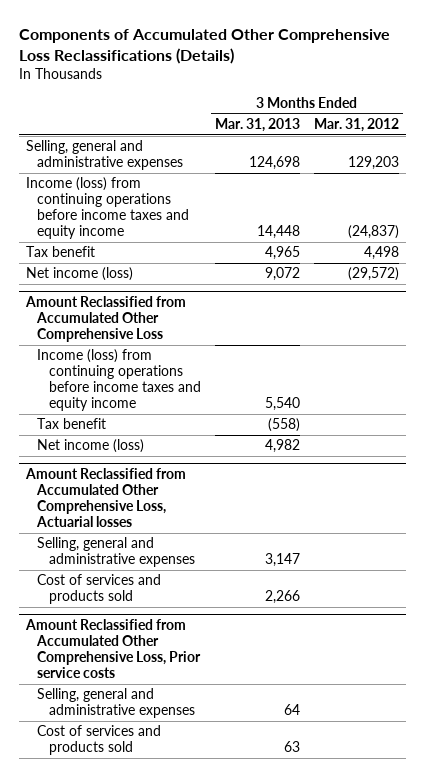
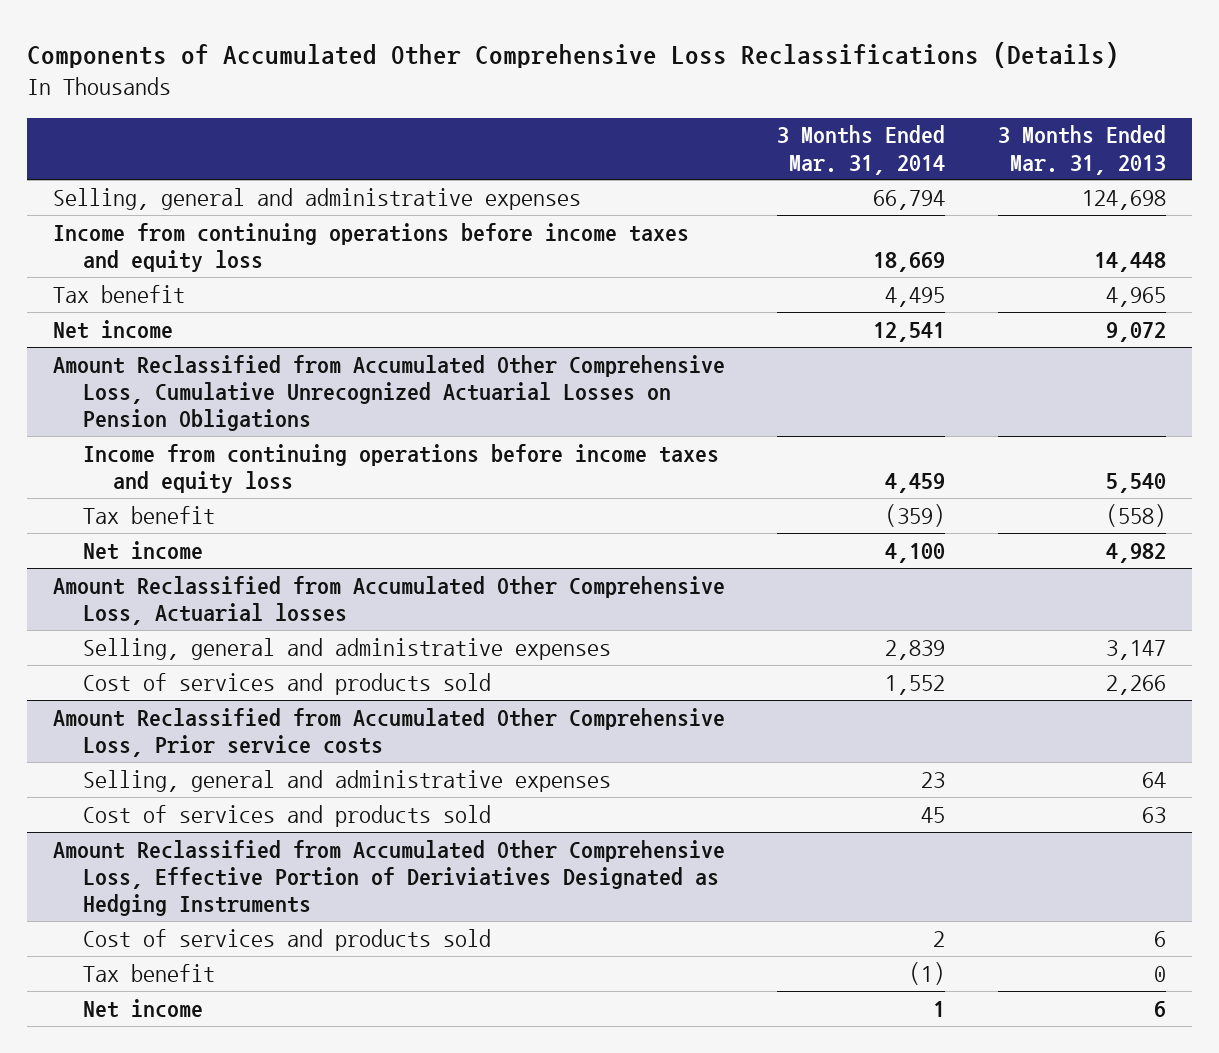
- | 3 Months Ended Mar. 31, 2013 | 3 Months Ended Mar. 31, 2012
+ | 3 Months Ended Mar. 31, 2014 | 3 Months Ended Mar. 31, 2013
- Income (loss) from continuing operations before income taxes and equity income | 14,448 | (24,837)
+ Income from continuing operations before income taxes and equity loss | 18,669 | 14,448
- Net income (loss) | 9,072 | (29,572)
- Amount Reclassified from Accumulated Other Comprehensive Loss
- Income (loss) from continuing operations before income taxes and equity income | 5,540 |
+ Net income | 12,541 | 9,072
+ Amount Reclassified from Accumulated Other Comprehensive Loss, Cumulative Unrecognized Actuarial Losses on Pension Obligations
+ Income from continuing operations before income taxes and equity loss | 4,459 | 5,540
- Net income (loss) | 4,982 |
+ Net income | 4,100 | 4,982
+ Amount Reclassified from Accumulated Other Comprehensive Loss, Effective Portion of Deriviatives Designated as Hedging Instruments
+ Cost of services and products sold | 2 | 6
+ Tax benefit | (1) | 0
+ Net income | 1 | 6

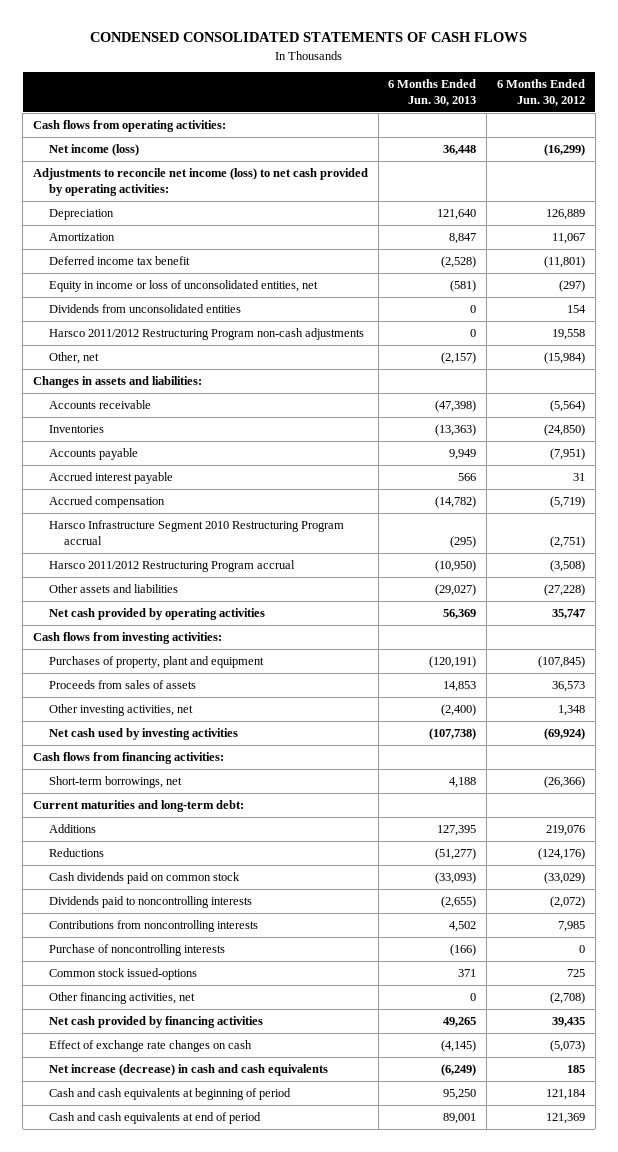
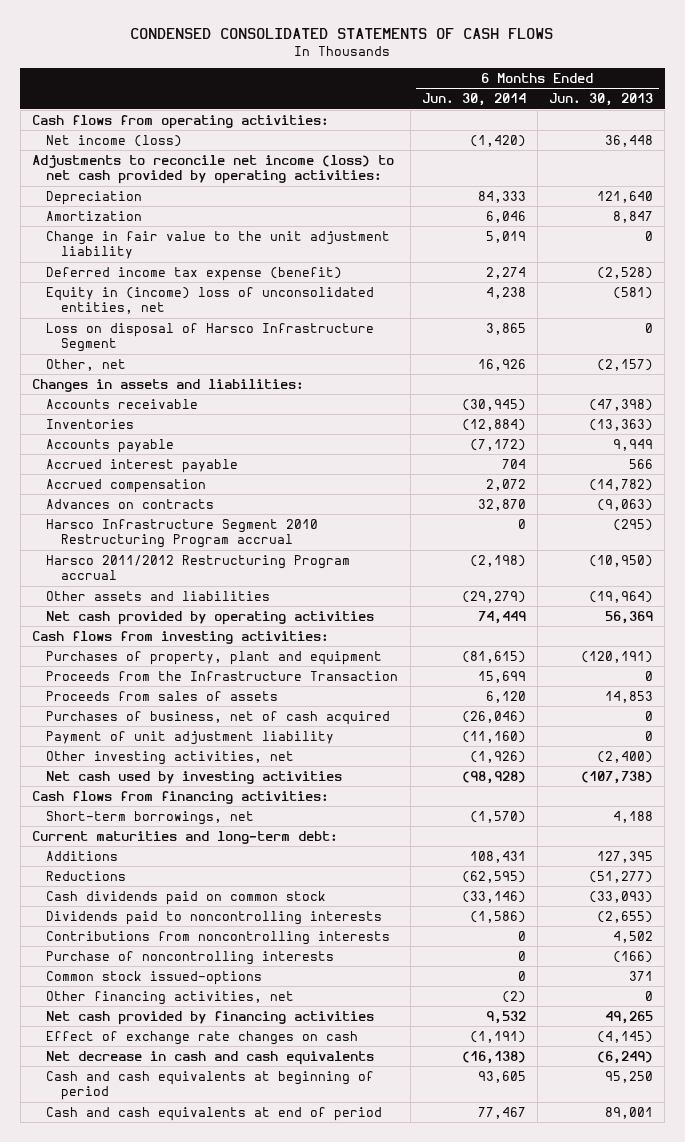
- | 6 Months Ended Jun. 30, 2013 | 6 Months Ended Jun. 30, 2012
+ | 6 Months Ended Jun. 30, 2014 | 6 Months Ended Jun. 30, 2013
- Deferred income tax benefit | (2,528) | (11,801)
- Equity in income or loss of unconsolidated entities, net | (581) | (297)
- Dividends from unconsolidated entities | 0 | 154
- Harsco 2011/2012 Restructuring Program non-cash adjustments | 0 | 19,558
+ Change in fair value to the unit adjustment liability | 5,019 | 0
+ Deferred income tax expense (benefit) | 2,274 | (2,528)
+ Equity in (income) loss of unconsolidated entities, net | 4,238 | (581)
+ Loss on disposal of Harsco Infrastructure Segment | 3,865 | 0
+ Advances on contracts | 32,870 | (9,063)
- Other assets and liabilities | (29,027) | (27,228)
+ Other assets and liabilities | (29,279) | (19,964)
+ Proceeds from the Infrastructure Transaction | 15,699 | 0
+ Purchases of business, net of cash acquired | (26,046) | 0
+ Payment of unit adjustment liability | (11,160) | 0
- Net increase (decrease) in cash and cash equivalents | (6,249) | 185
+ Net decrease in cash and cash equivalents | (16,138) | (6,249)

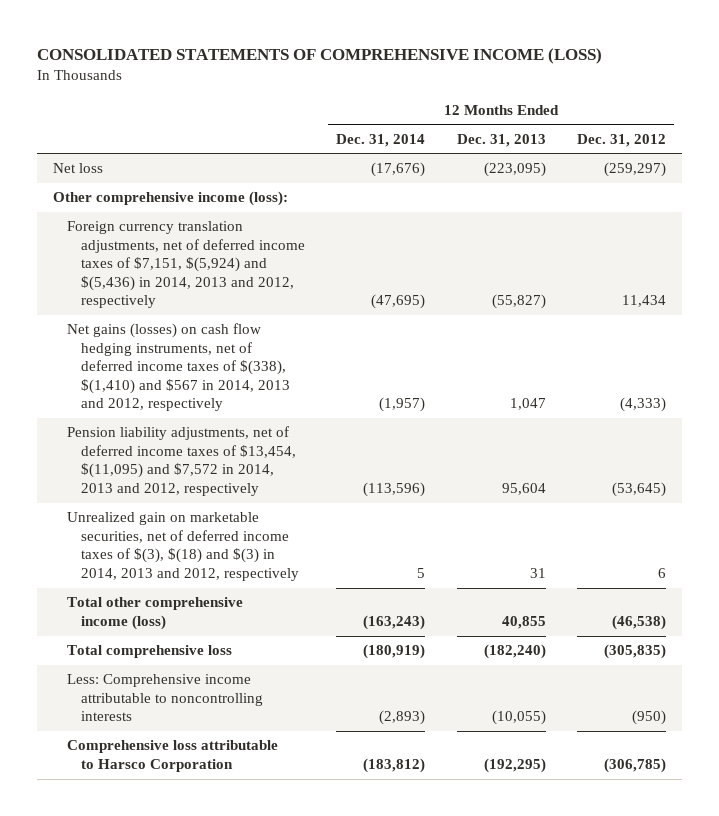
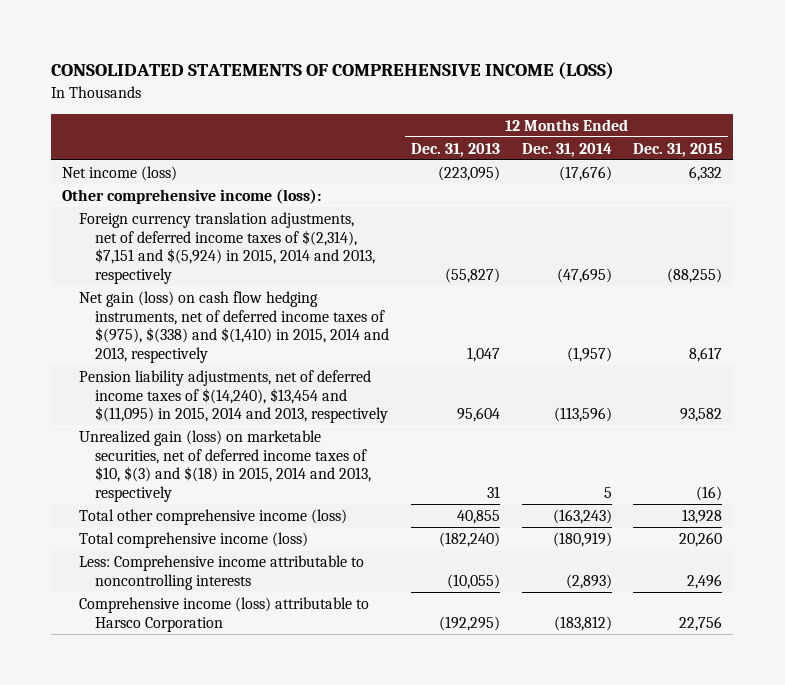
- | 12 Months Ended Dec. 31, 2014 | 12 Months Ended Dec. 31, 2013 | 12 Months Ended Dec. 31, 2012
+ | 12 Months Ended Dec. 31, 2013 | 12 Months Ended Dec. 31, 2014 | 12 Months Ended Dec. 31, 2015
- Net loss | (17,676) | (223,095) | (259,297)
+ Net income (loss) | (223,095) | (17,676) | 6,332
- Foreign currency translation adjustments, net of deferred income taxes of $7,151, $(5,924) and $(5,436) in 2014, 2013 and 2012, respectively | (47,695) | (55,827) | 11,434
- Net gains (losses) on cash flow hedging instruments, net of deferred income taxes of $(338), $(1,410) and $567 in 2014, 2013 and 2012, respectively | (1,957) | 1,047 | (4,333)
- Pension liability adjustments, net of deferred income taxes of $13,454, $(11,095) and $7,572 in 2014, 2013 and 2012, respectively | (113,596) | 95,604 | (53,645)
- Unrealized gain on marketable securities, net of deferred income taxes of $(3), $(18) and $(3) in 2014, 2013 and 2012, respectively | 5 | 31 | 6
+ Foreign currency translation adjustments, net of deferred income taxes of $(2,314), $7,151 and $(5,924) in 2015, 2014 and 2013, respectively | (55,827) | (47,695) | (88,255)
+ Net gain (loss) on cash flow hedging instruments, net of deferred income taxes of $(975), $(338) and $(1,410) in 2015, 2014 and 2013, respectively | 1,047 | (1,957) | 8,617
+ Pension liability adjustments, net of deferred income taxes of $(14,240), $13,454 and $(11,095) in 2015, 2014 and 2013, respectively | 95,604 | (113,596) | 93,582
+ Unrealized gain (loss) on marketable securities, net of deferred income taxes of $10, $(3) and $(18) in 2015, 2014 and 2013, respectively | 31 | 5 | (16)
- Total comprehensive loss | (180,919) | (182,240) | (305,835)
+ Total comprehensive income (loss) | (182,240) | (180,919) | 20,260
- Comprehensive loss attributable to Harsco Corporation | (183,812) | (192,295) | (306,785)
+ Comprehensive income (loss) attributable to Harsco Corporation | (192,295) | (183,812) | 22,756

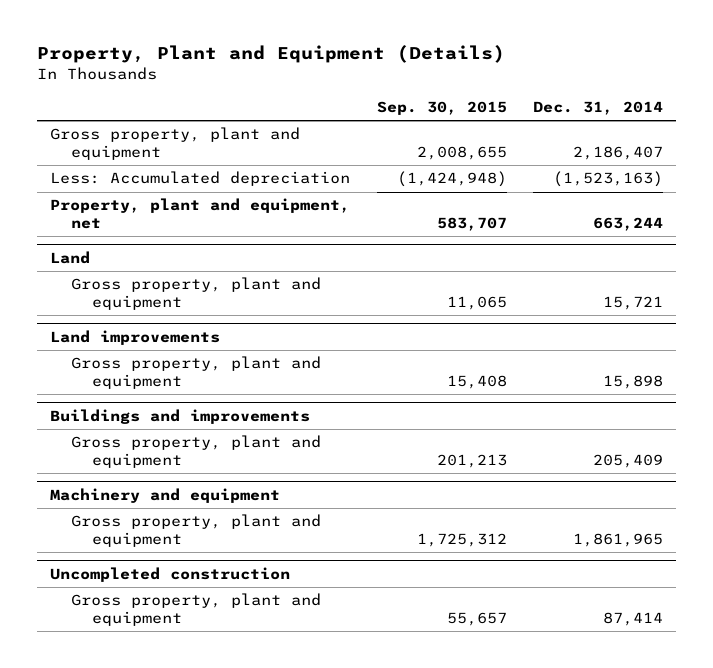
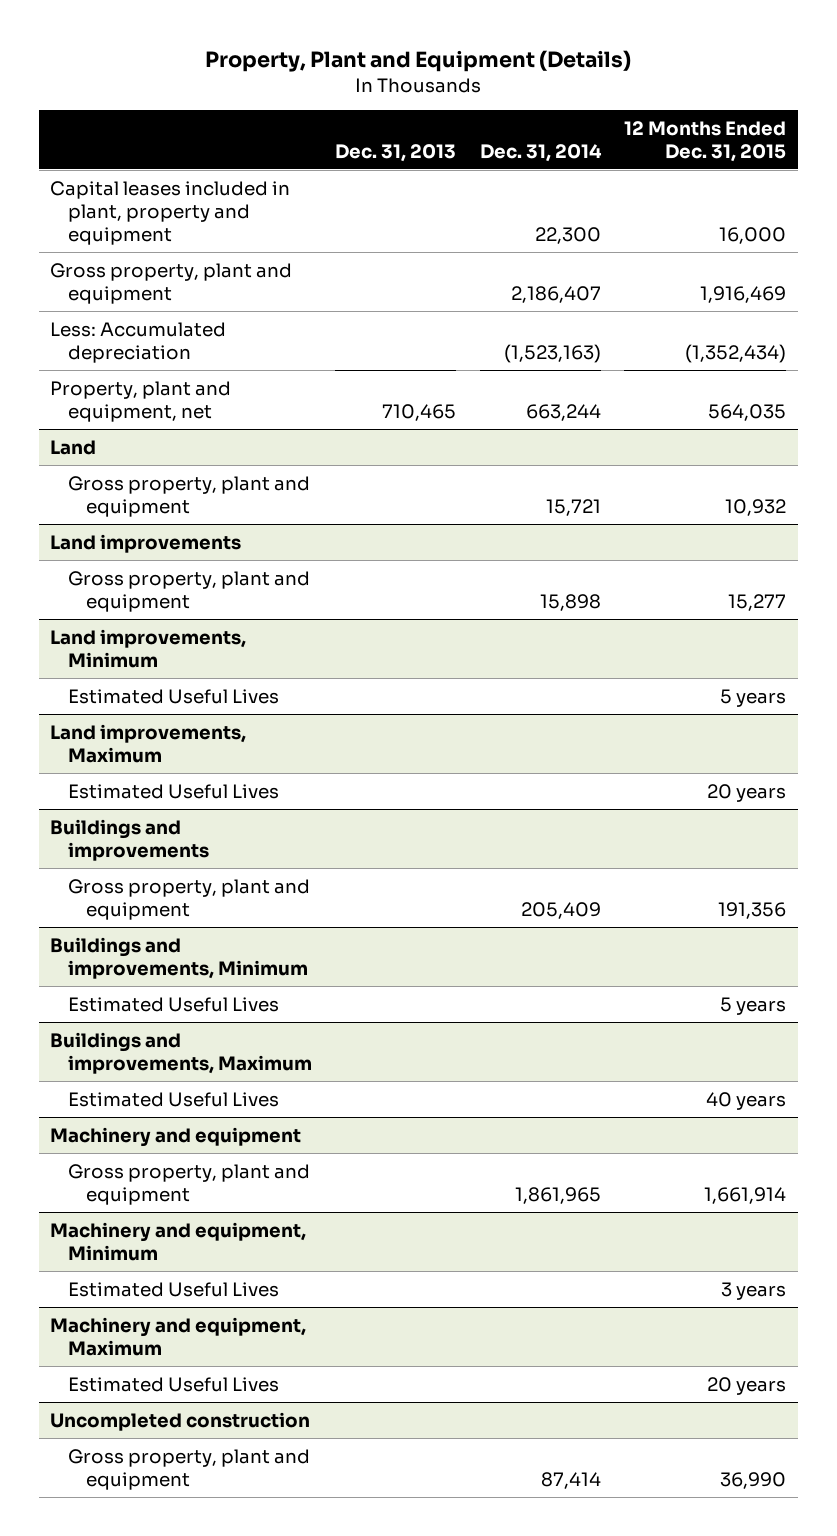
- | Sep. 30, 2015 | Dec. 31, 2014
+ | Dec. 31, 2013 | Dec. 31, 2014 | 12 Months Ended Dec. 31, 2015
+ Capital leases included in plant, property and equipment | | 22,300 | 16,000
+ Land improvements, Minimum
+ Estimated Useful Lives | | | 5 years
+ Land improvements, Maximum
+ Estimated Useful Lives | | | 20 years
+ Buildings and improvements, Minimum
+ Estimated Useful Lives | | | 5 years
+ Buildings and improvements, Maximum
+ Estimated Useful Lives | | | 40 years
+ Machinery and equipment, Minimum
+ Estimated Useful Lives | | | 3 years
+ Machinery and equipment, Maximum
+ Estimated Useful Lives | | | 20 years

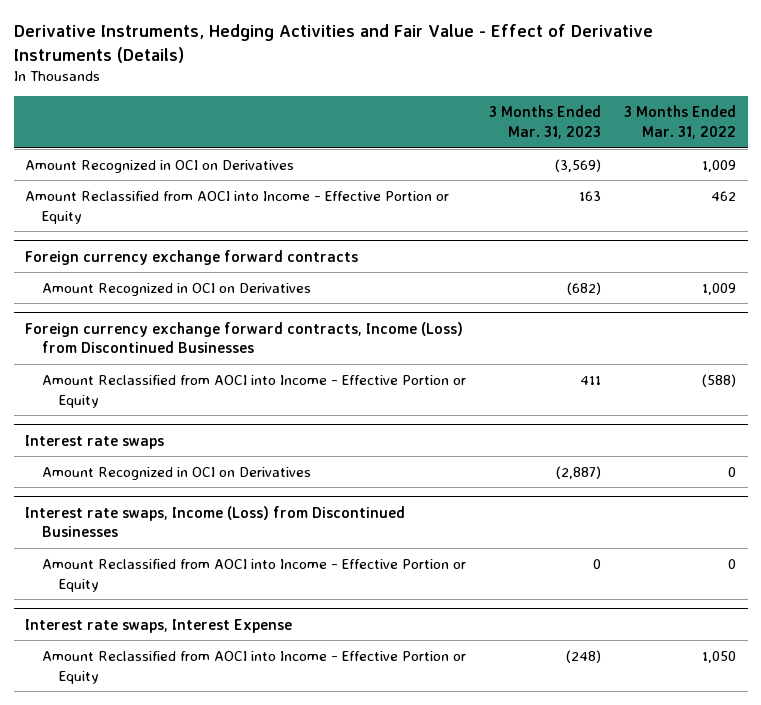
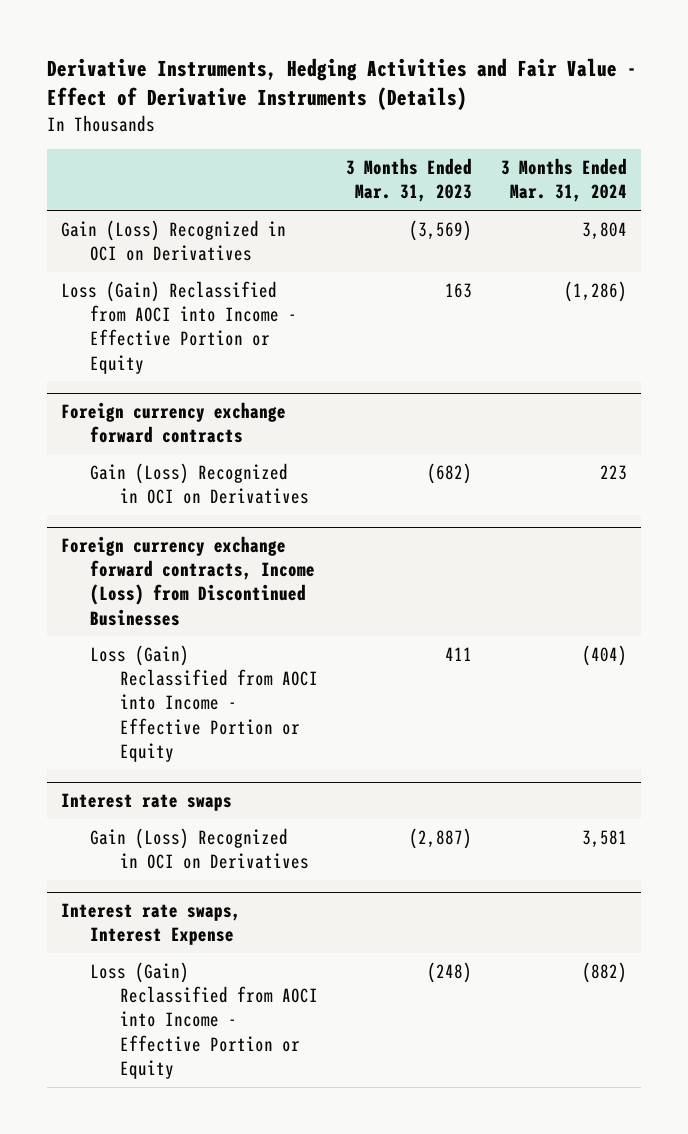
- | 3 Months Ended Mar. 31, 2023 | 3 Months Ended Mar. 31, 2022
+ | 3 Months Ended Mar. 31, 2023 | 3 Months Ended Mar. 31, 2024
- Amount Recognized in OCI on Derivatives | (3,569) | 1,009
- Amount Reclassified from AOCI into Income - Effective Portion or Equity | 163 | 462
+ Gain (Loss) Recognized in OCI on Derivatives | (3,569) | 3,804
+ Loss (Gain) Reclassified from AOCI into Income - Effective Portion or Equity | 163 | (1,286)
@ Foreign currency exchange forward contracts
- Amount Recognized in OCI on Derivatives | (682) | 1,009
+ Gain (Loss) Recognized in OCI on Derivatives | (682) | 223
@ Foreign currency exchange forward contracts, Income (Loss) from Discontinued Businesses
- Amount Reclassified from AOCI into Income - Effective Portion or Equity | 411 | (588)
+ Loss (Gain) Reclassified from AOCI into Income - Effective Portion or Equity | 411 | (404)
@ Interest rate swaps
- Amount Recognized in OCI on Derivatives | (2,887) | 0
- Interest rate swaps, Income (Loss) from Discontinued Businesses
- Amount Reclassified from AOCI into Income - Effective Portion or Equity | 0 | 0
@ Interest rate swaps
+ Gain (Loss) Recognized in OCI on Derivatives | (2,887) | 3,581
@ Interest rate swaps, Interest Expense
- Amount Reclassified from AOCI into Income - Effective Portion or Equity | (248) | 1,050
+ Loss (Gain) Reclassified from AOCI into Income - Effective Portion or Equity | (248) | (882)

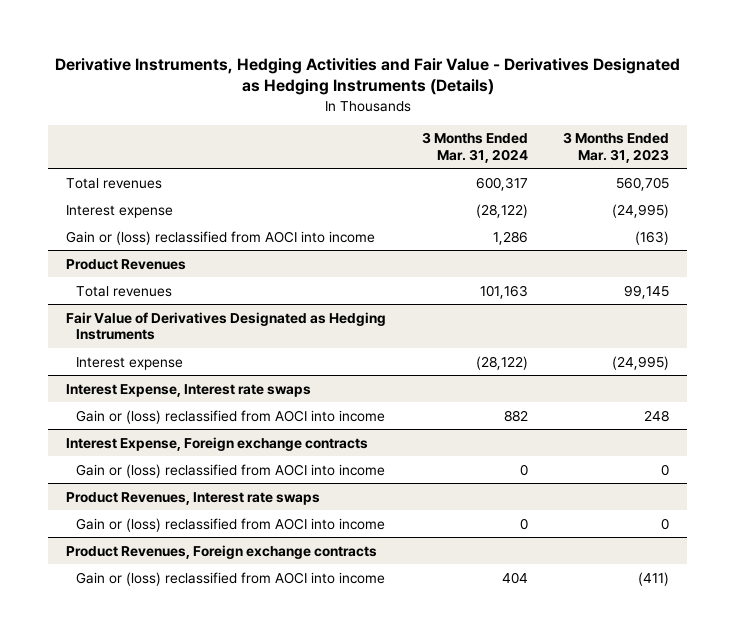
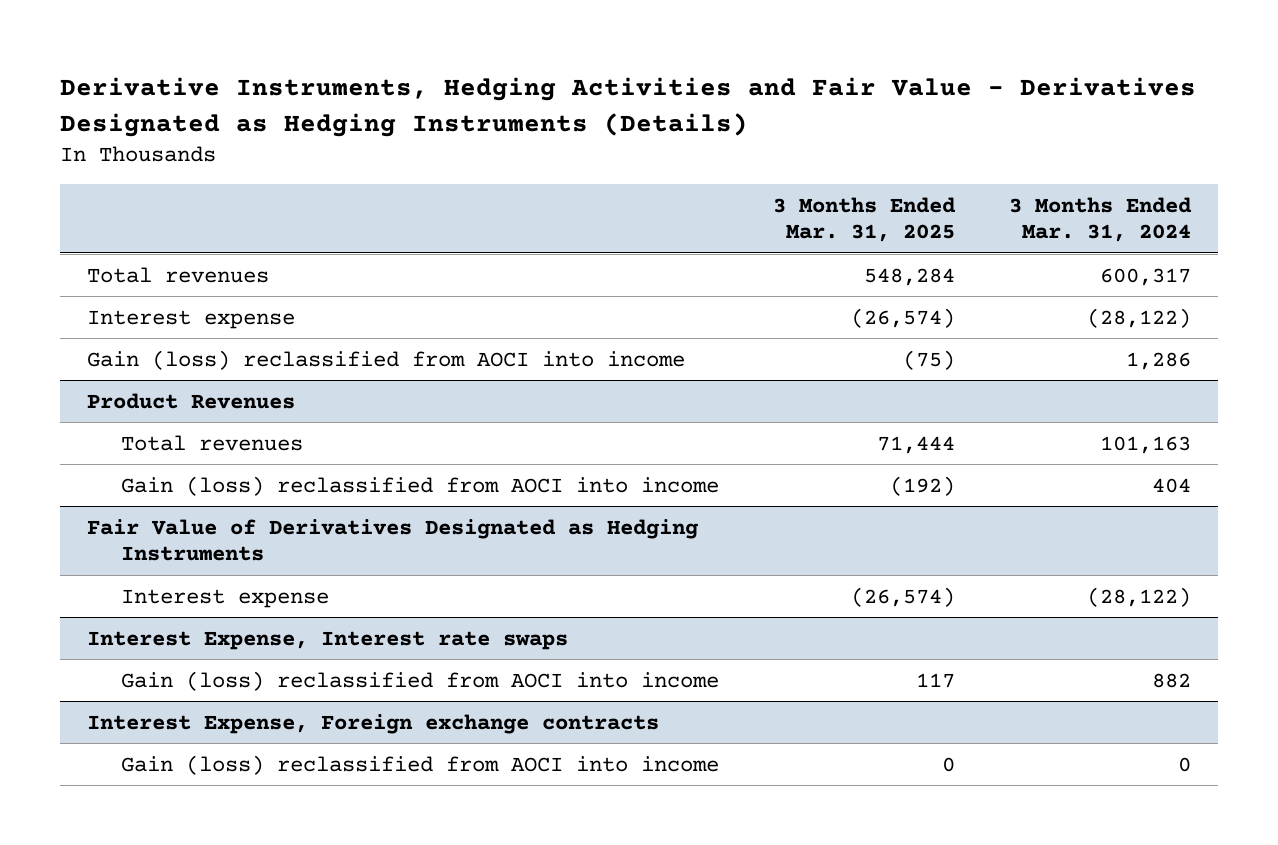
- | 3 Months Ended Mar. 31, 2024 | 3 Months Ended Mar. 31, 2023
+ | 3 Months Ended Mar. 31, 2025 | 3 Months Ended Mar. 31, 2024
- Gain or (loss) reclassified from AOCI into income | 1,286 | (163)
+ Gain (loss) reclassified from AOCI into income | (75) | 1,286
@ Product Revenues
+ Gain (loss) reclassified from AOCI into income | (192) | 404
@ Interest Expense, Interest rate swaps
- Gain or (loss) reclassified from AOCI into income | 882 | 248
+ Gain (loss) reclassified from AOCI into income | 117 | 882
@ Interest Expense, Foreign exchange contracts
- Gain or (loss) reclassified from AOCI into income | 0 | 0
- Product Revenues, Interest rate swaps
- Gain or (loss) reclassified from AOCI into income | 0 | 0
- Product Revenues, Foreign exchange contracts
- Gain or (loss) reclassified from AOCI into income | 404 | (411)
@ Interest Expense, Foreign exchange contracts
+ Gain (loss) reclassified from AOCI into income | 0 | 0

